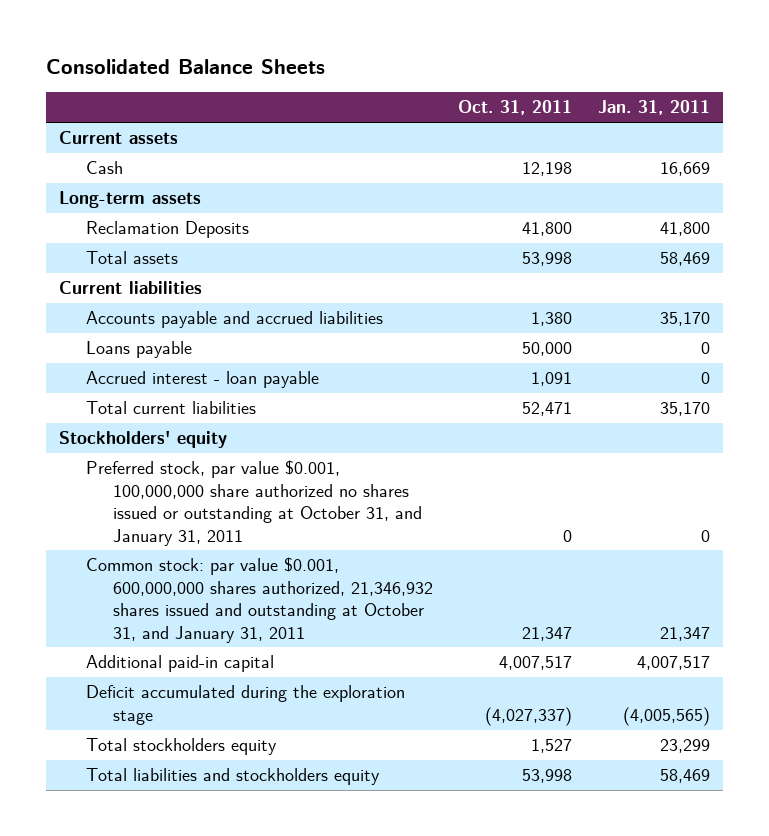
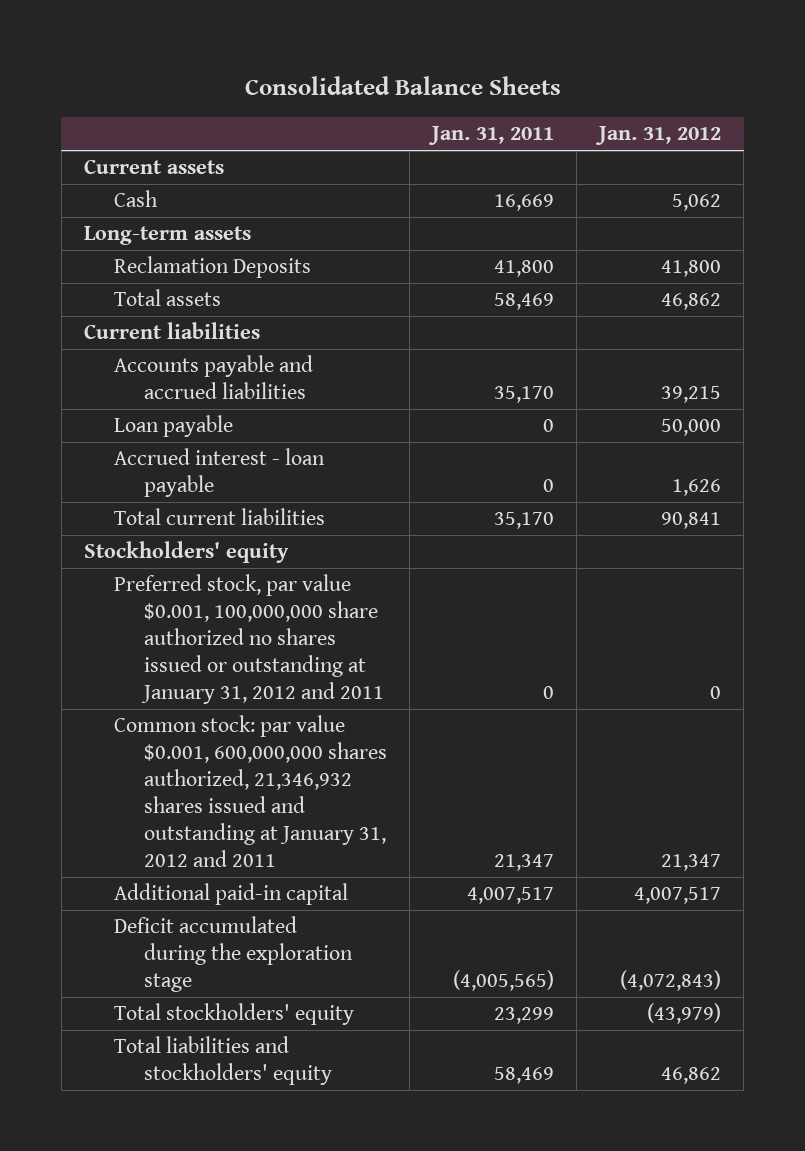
- | Oct. 31, 2011 | Jan. 31, 2011
+ | Jan. 31, 2011 | Jan. 31, 2012
- Loans payable | 50,000 | 0
+ Loan payable | 0 | 50,000
- Preferred stock, par value $0.001, 100,000,000 share authorized no shares issued or outstanding at October 31, and January 31, 2011 | 0 | 0
- Common stock: par value $0.001, 600,000,000 shares authorized, 21,346,932 shares issued and outstanding at October 31, and January 31, 2011 | 21,347 | 21,347
+ Preferred stock, par value $0.001, 100,000,000 share authorized no shares issued or outstanding at January 31, 2012 and 2011 | 0 | 0
+ Common stock: par value $0.001, 600,000,000 shares authorized, 21,346,932 shares issued and outstanding at January 31, 2012 and 2011 | 21,347 | 21,347
- Total stockholders equity | 1,527 | 23,299
- Total liabilities and stockholders equity | 53,998 | 58,469
+ Total stockholders' equity | 23,299 | (43,979)
+ Total liabilities and stockholders' equity | 58,469 | 46,862

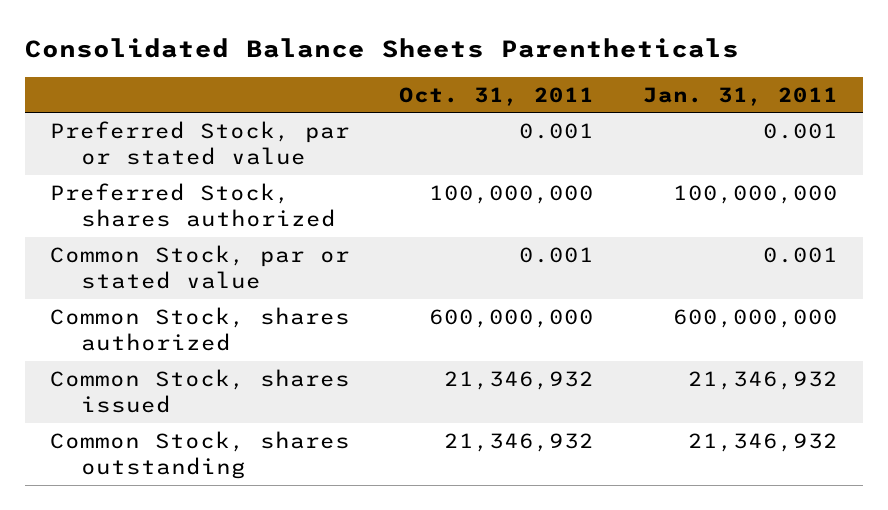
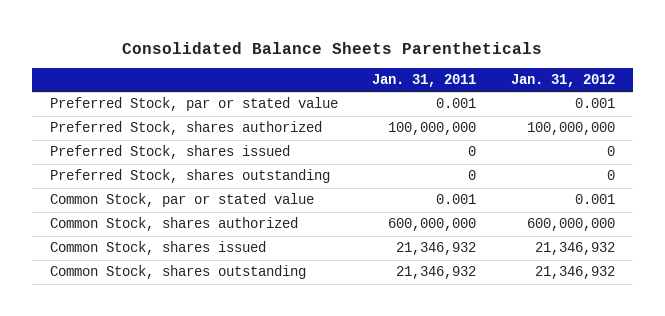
- | Oct. 31, 2011 | Jan. 31, 2011
+ | Jan. 31, 2011 | Jan. 31, 2012
+ Preferred Stock, shares issued | 0 | 0
+ Preferred Stock, shares outstanding | 0 | 0

